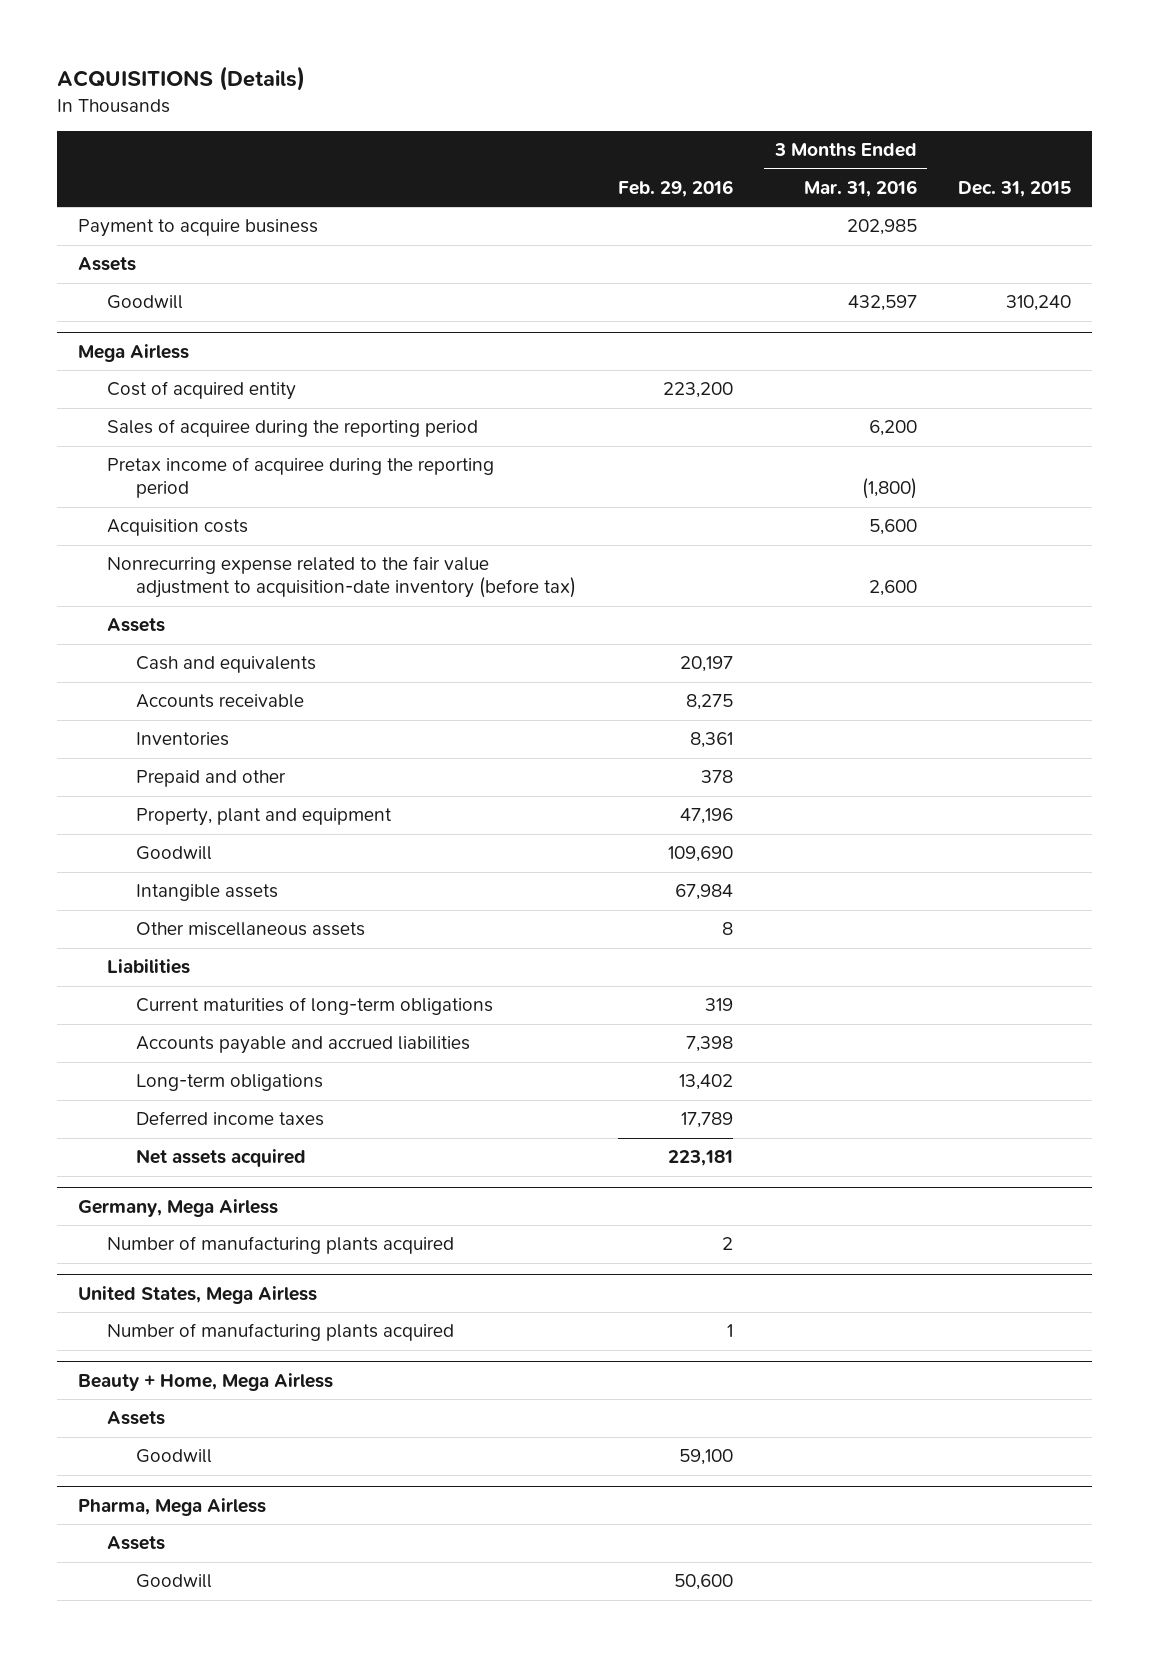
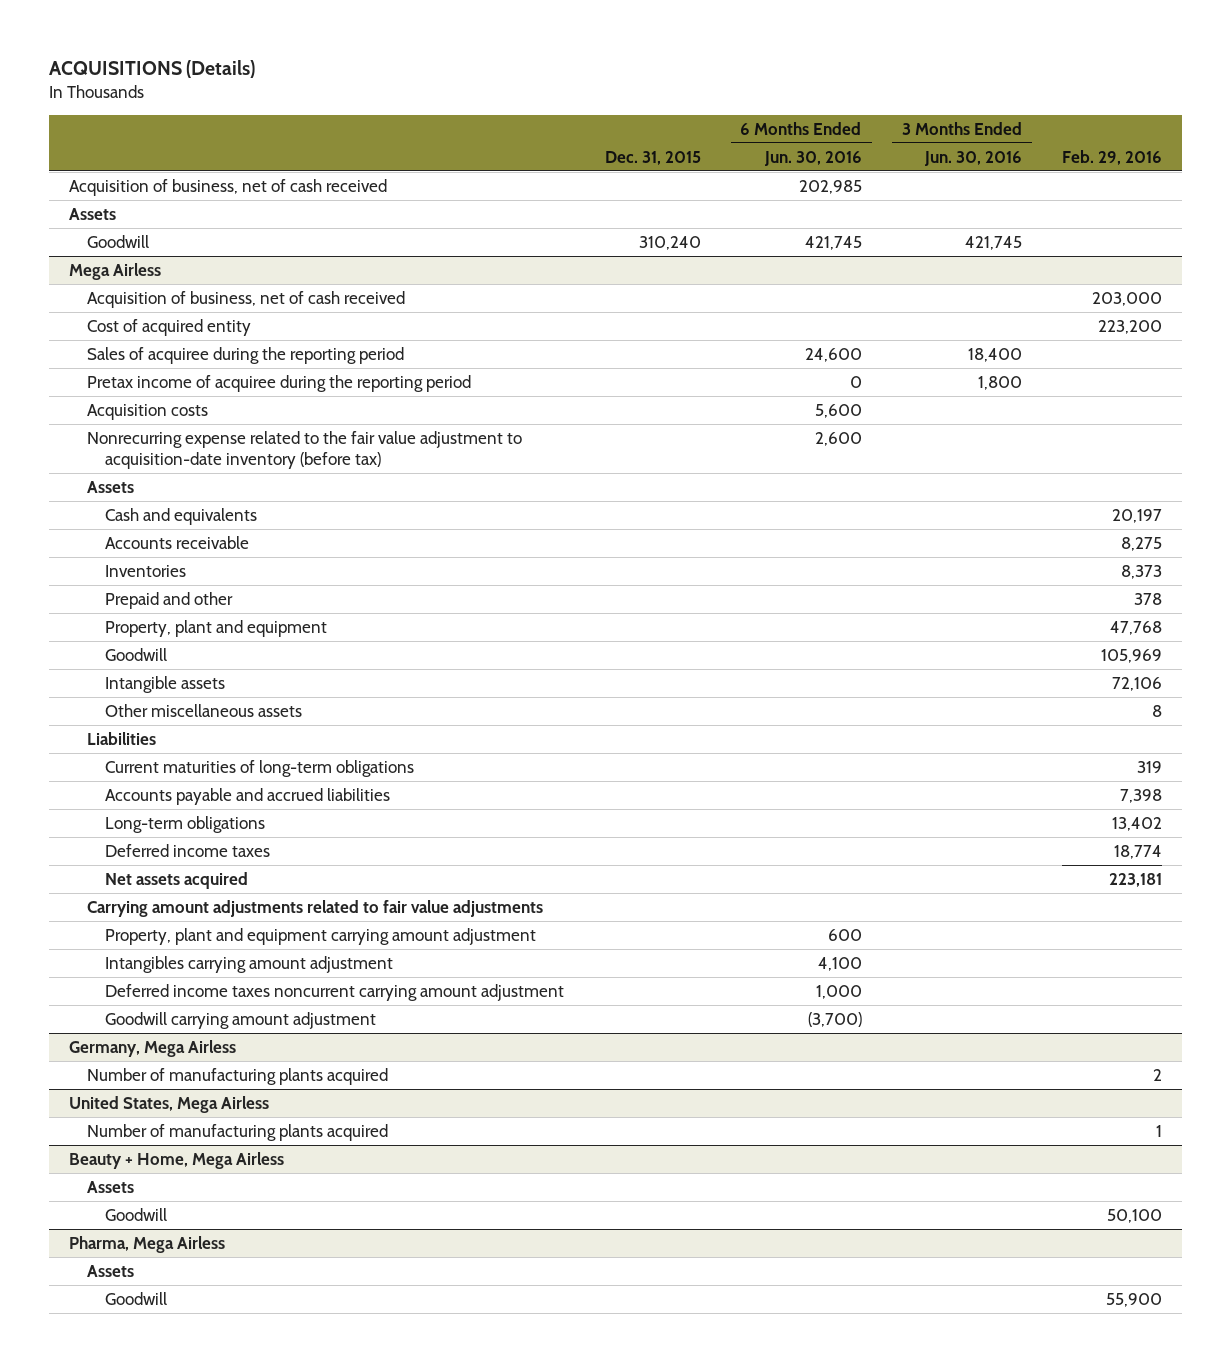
- | Feb. 29, 2016 | 3 Months Ended Mar. 31, 2016 | Dec. 31, 2015
+ | Dec. 31, 2015 | 6 Months Ended Jun. 30, 2016 | 3 Months Ended Jun. 30, 2016 | Feb. 29, 2016
- Payment to acquire business | | 202,985 |
+ Acquisition of business, net of cash received | | 202,985 | |
@ Mega Airless
+ Acquisition of business, net of cash received | | | | 203,000
- Inventories | 8,361 | |
+ Inventories | | | | 8,373
- Property, plant and equipment | 47,196 | |
- Goodwill | 109,690 | |
- Intangible assets | 67,984 | |
+ Property, plant and equipment | | | | 47,768
+ Goodwill | | | | 105,969
+ Intangible assets | | | | 72,106
- Deferred income taxes | 17,789 | |
+ Deferred income taxes | | | | 18,774
+ Carrying amount adjustments related to fair value adjustments
+ Property, plant and equipment carrying amount adjustment | | 600 | |
+ Intangibles carrying amount adjustment | | 4,100 | |
+ Deferred income taxes noncurrent carrying amount adjustment | | 1,000 | |
+ Goodwill carrying amount adjustment | | (3,700) | |
@ Beauty + Home, Mega Airless
- Goodwill | 59,100 | |
+ Goodwill | | | | 50,100
@ Pharma, Mega Airless
- Goodwill | 50,600 | |
+ Goodwill | | | | 55,900

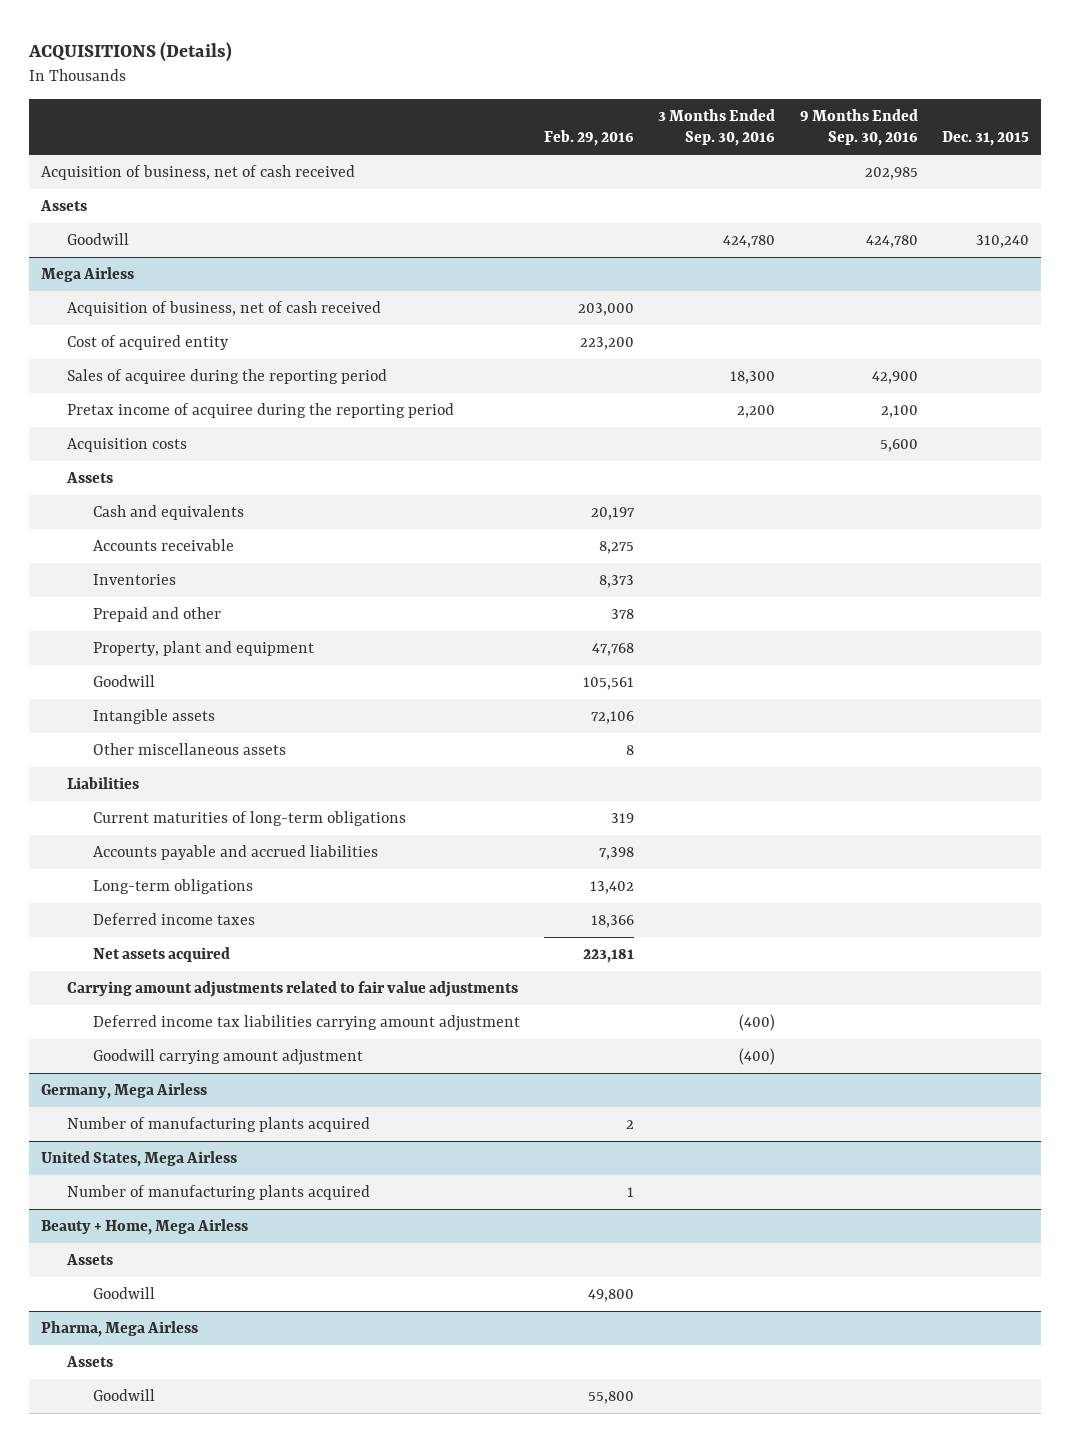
- | Dec. 31, 2015 | 6 Months Ended Jun. 30, 2016 | 3 Months Ended Jun. 30, 2016 | Feb. 29, 2016
+ | Feb. 29, 2016 | 3 Months Ended Sep. 30, 2016 | 9 Months Ended Sep. 30, 2016 | Dec. 31, 2015
@ Mega Airless
- Nonrecurring expense related to the fair value adjustment to acquisition-date inventory (before tax) | | 2,600 | |
- Goodwill | | | | 105,969
+ Goodwill | 105,561 | | |
- Deferred income taxes | | | | 18,774
+ Deferred income taxes | 18,366 | | |
- Property, plant and equipment carrying amount adjustment | | 600 | |
- Intangibles carrying amount adjustment | | 4,100 | |
- Deferred income taxes noncurrent carrying amount adjustment | | 1,000 | |
+ Deferred income tax liabilities carrying amount adjustment | | (400) | |
@ Beauty + Home, Mega Airless
- Goodwill | | | | 50,100
+ Goodwill | 49,800 | | |
@ Pharma, Mega Airless
- Goodwill | | | | 55,900
+ Goodwill | 55,800 | | |

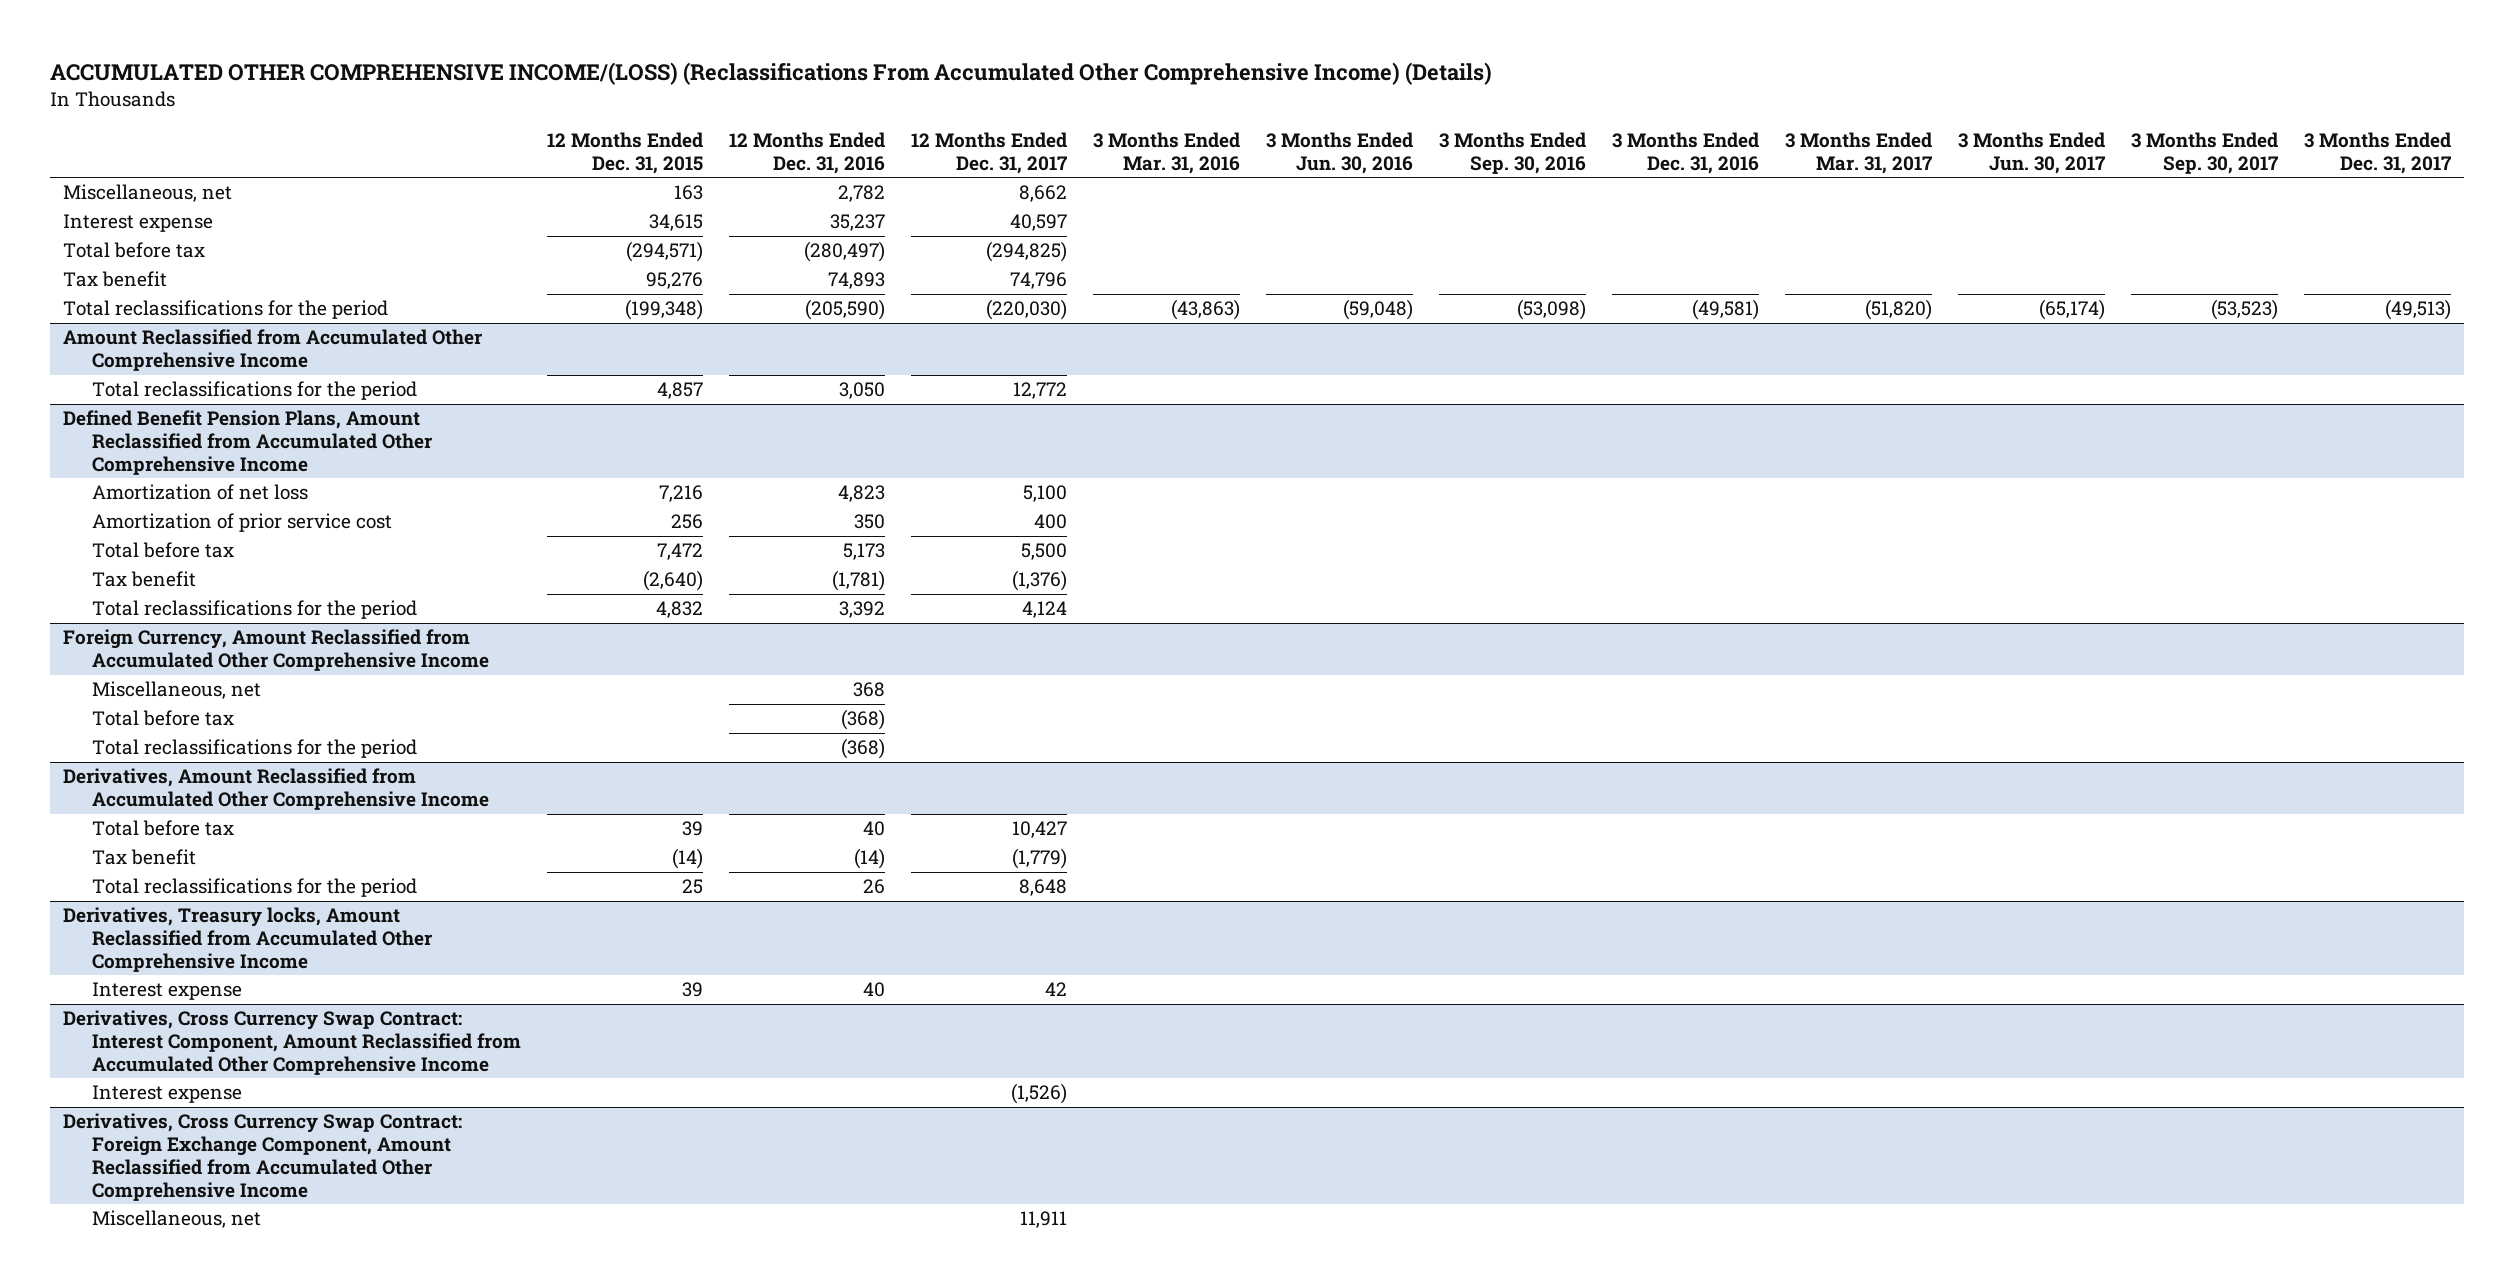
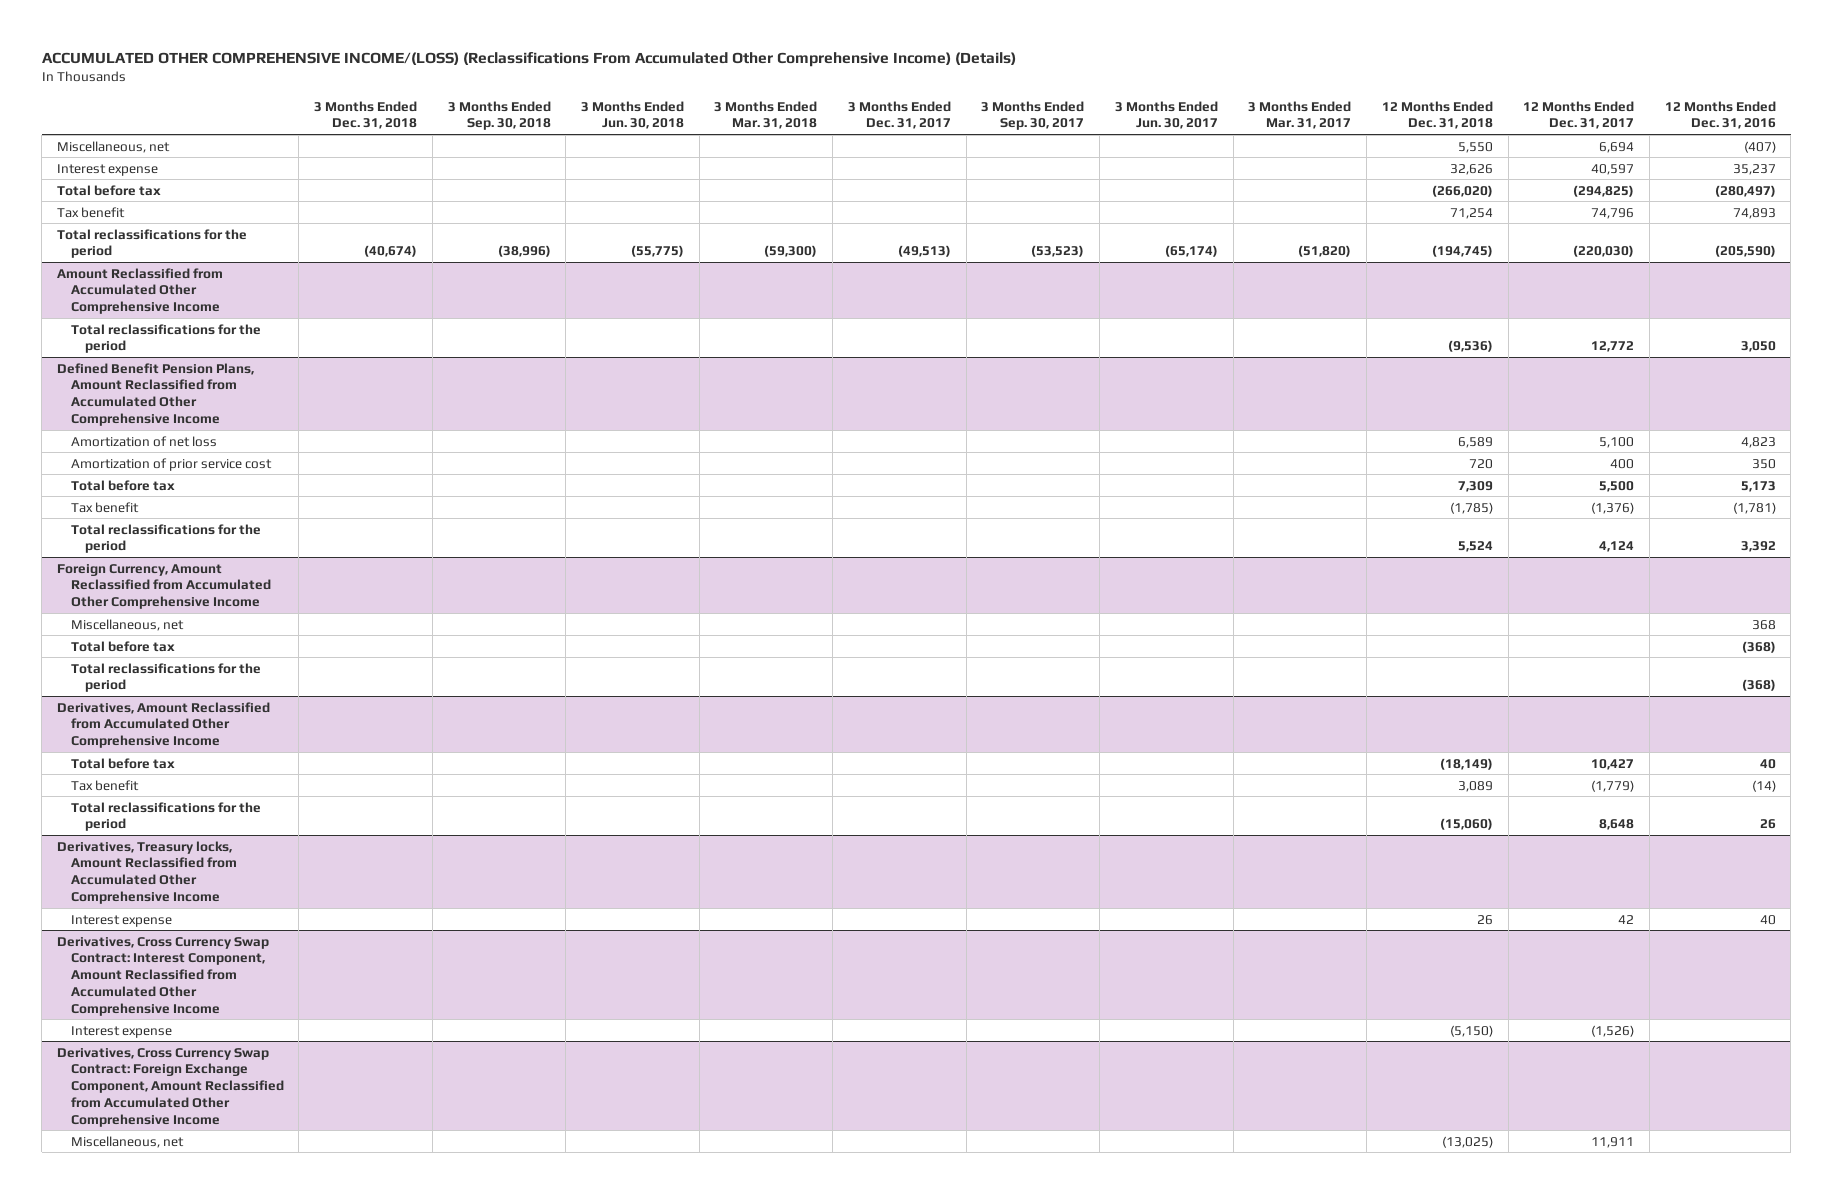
- | 12 Months Ended Dec. 31, 2015 | 12 Months Ended Dec. 31, 2016 | 12 Months Ended Dec. 31, 2017 | 3 Months Ended Mar. 31, 2016 | 3 Months Ended Jun. 30, 2016 | 3 Months Ended Sep. 30, 2016 | 3 Months Ended Dec. 31, 2016 | 3 Months Ended Mar. 31, 2017 | 3 Months Ended Jun. 30, 2017 | 3 Months Ended Sep. 30, 2017 | 3 Months Ended Dec. 31, 2017
+ | 3 Months Ended Dec. 31, 2018 | 3 Months Ended Sep. 30, 2018 | 3 Months Ended Jun. 30, 2018 | 3 Months Ended Mar. 31, 2018 | 3 Months Ended Dec. 31, 2017 | 3 Months Ended Sep. 30, 2017 | 3 Months Ended Jun. 30, 2017 | 3 Months Ended Mar. 31, 2017 | 12 Months Ended Dec. 31, 2018 | 12 Months Ended Dec. 31, 2017 | 12 Months Ended Dec. 31, 2016
- Miscellaneous, net | 163 | 2,782 | 8,662 | | | | | | | |
+ Miscellaneous, net | | | | | | | | | 5,550 | 6,694 | (407)

